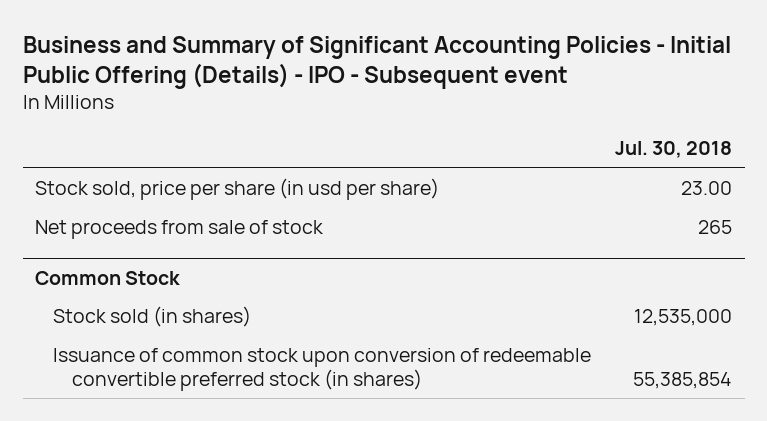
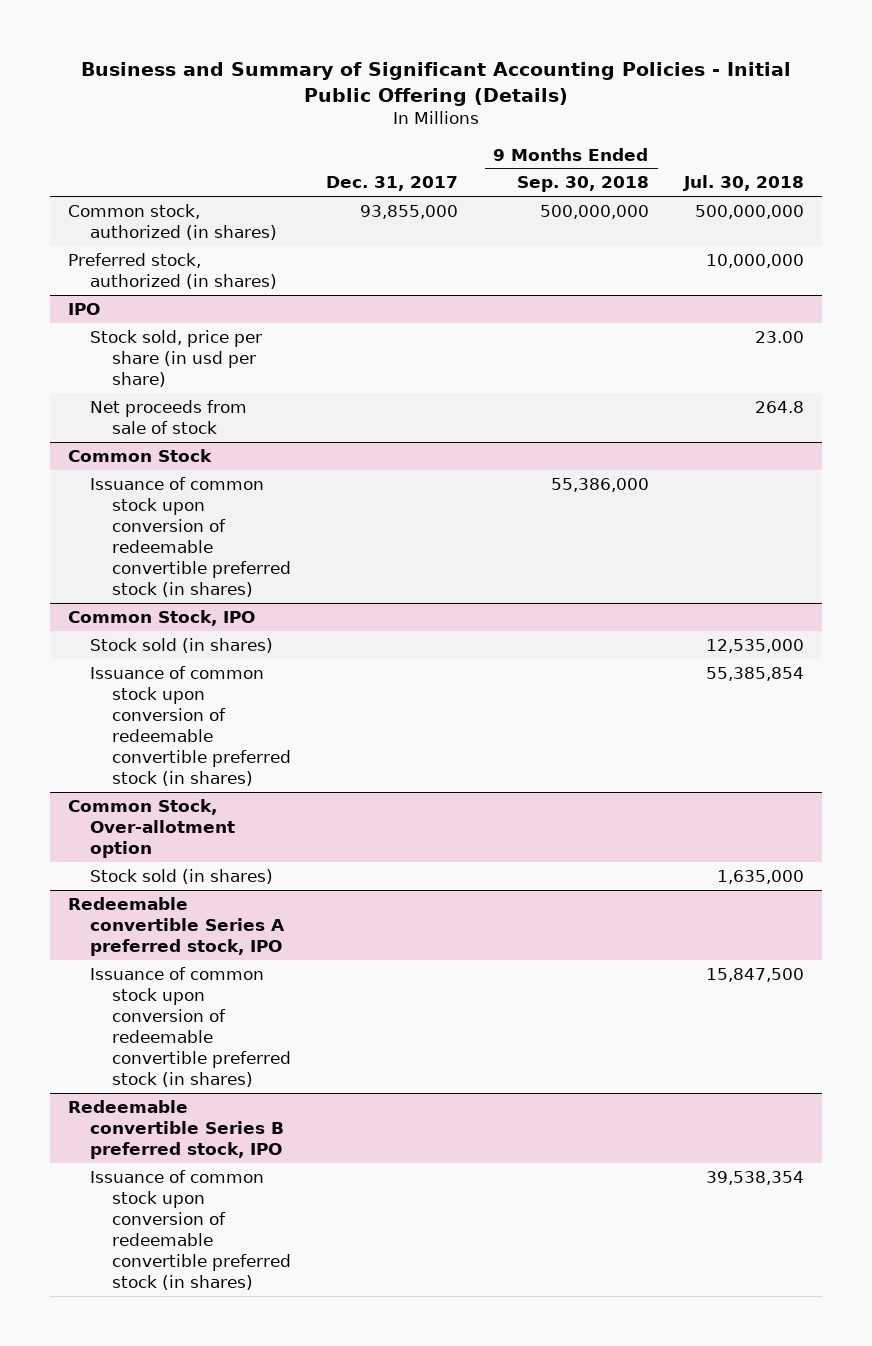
- Business and Summary of Significant Accounting Policies - Initial Public Offering (Details) - IPO - Subsequent event
+ Business and Summary of Significant Accounting Policies - Initial Public Offering (Details)
- | Jul. 30, 2018
+ | Dec. 31, 2017 | 9 Months Ended Sep. 30, 2018 | Jul. 30, 2018
+ Common stock, authorized (in shares) | 93,855,000 | 500,000,000 | 500,000,000
+ Preferred stock, authorized (in shares) | | | 10,000,000
+ IPO
- Net proceeds from sale of stock | 265
+ Net proceeds from sale of stock | | | 264.8
@ Common Stock
+ Issuance of common stock upon conversion of redeemable convertible preferred stock (in shares) | | 55,386,000 |
+ Common Stock, IPO
+ Common Stock, Over-allotment option
+ Stock sold (in shares) | | | 1,635,000
+ Redeemable convertible Series A preferred stock, IPO
+ Issuance of common stock upon conversion of redeemable convertible preferred stock (in shares) | | | 15,847,500
+ Redeemable convertible Series B preferred stock, IPO
+ Issuance of common stock upon conversion of redeemable convertible preferred stock (in shares) | | | 39,538,354

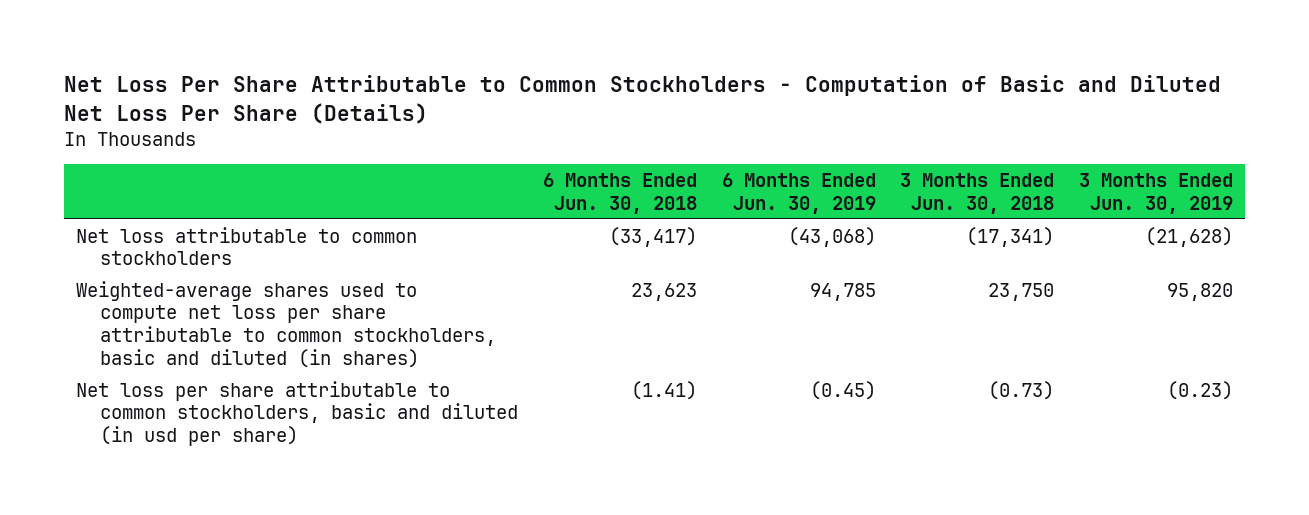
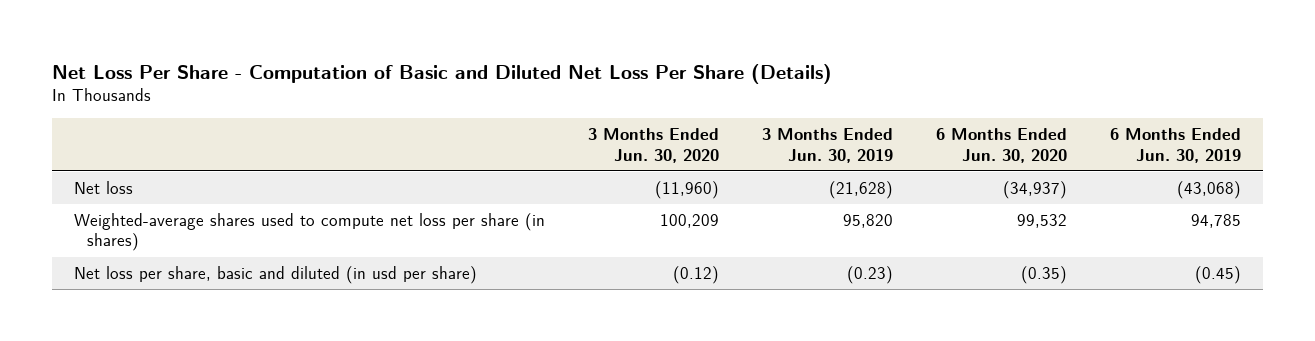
- Net Loss Per Share Attributable to Common Stockholders - Computation of Basic and Diluted Net Loss Per Share (Details)
+ Net Loss Per Share - Computation of Basic and Diluted Net Loss Per Share (Details)
- | 6 Months Ended Jun. 30, 2018 | 6 Months Ended Jun. 30, 2019 | 3 Months Ended Jun. 30, 2018 | 3 Months Ended Jun. 30, 2019
+ | 3 Months Ended Jun. 30, 2020 | 3 Months Ended Jun. 30, 2019 | 6 Months Ended Jun. 30, 2020 | 6 Months Ended Jun. 30, 2019
- Net loss attributable to common stockholders | (33,417) | (43,068) | (17,341) | (21,628)
- Weighted-average shares used to compute net loss per share attributable to common stockholders, basic and diluted (in shares) | 23,623 | 94,785 | 23,750 | 95,820
- Net loss per share attributable to common stockholders, basic and diluted (in usd per share) | (1.41) | (0.45) | (0.73) | (0.23)
+ Net loss | (11,960) | (21,628) | (34,937) | (43,068)
+ Weighted-average shares used to compute net loss per share (in shares) | 100,209 | 95,820 | 99,532 | 94,785
+ Net loss per share, basic and diluted (in usd per share) | (0.12) | (0.23) | (0.35) | (0.45)

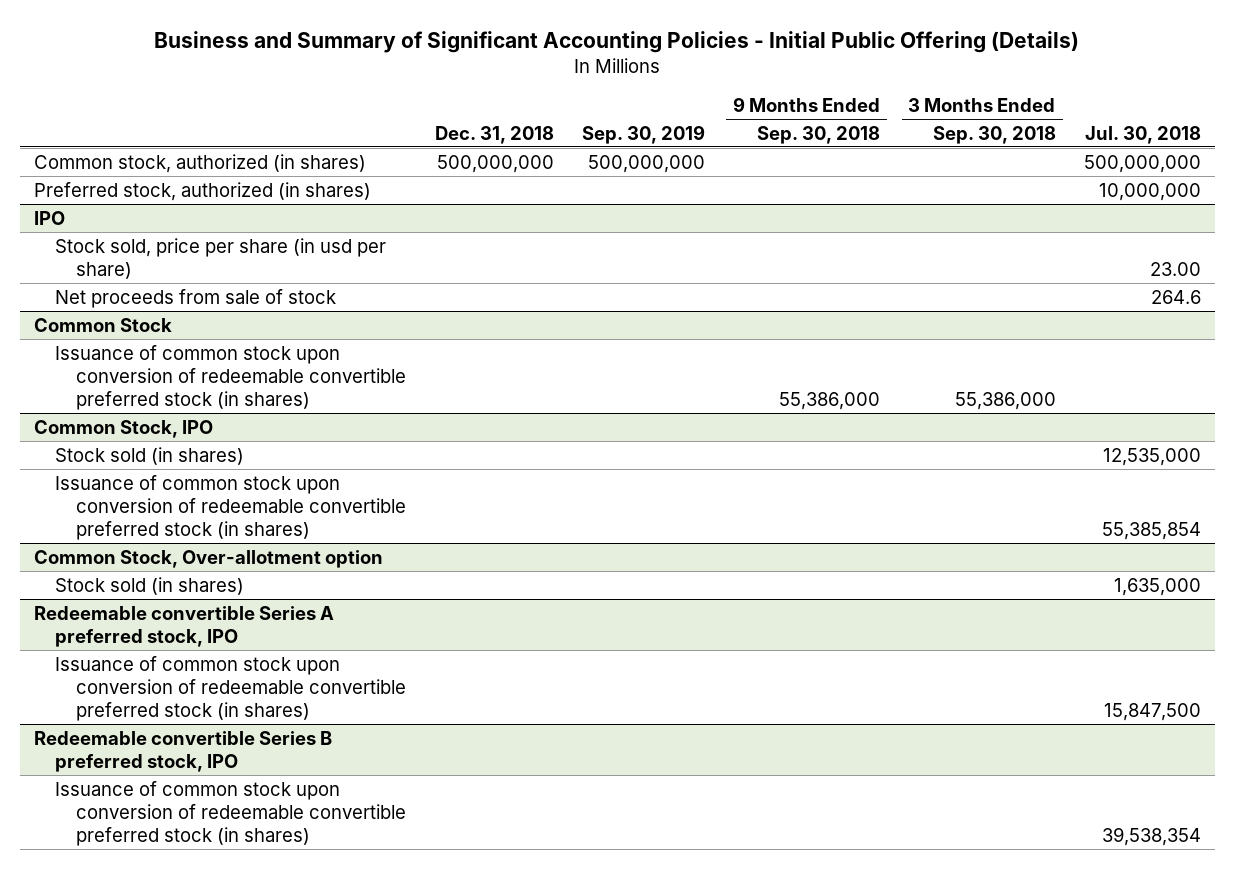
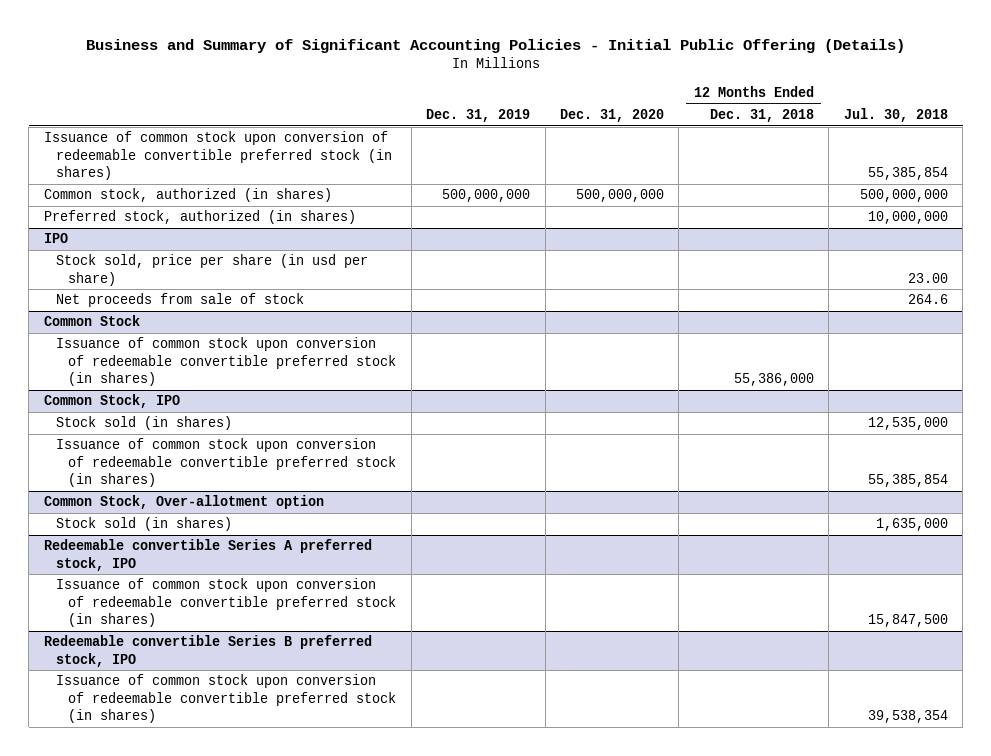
- | Dec. 31, 2018 | Sep. 30, 2019 | 9 Months Ended Sep. 30, 2018 | 3 Months Ended Sep. 30, 2018 | Jul. 30, 2018
+ | Dec. 31, 2019 | Dec. 31, 2020 | 12 Months Ended Dec. 31, 2018 | Jul. 30, 2018
+ Issuance of common stock upon conversion of redeemable convertible preferred stock (in shares) | | | | 55,385,854

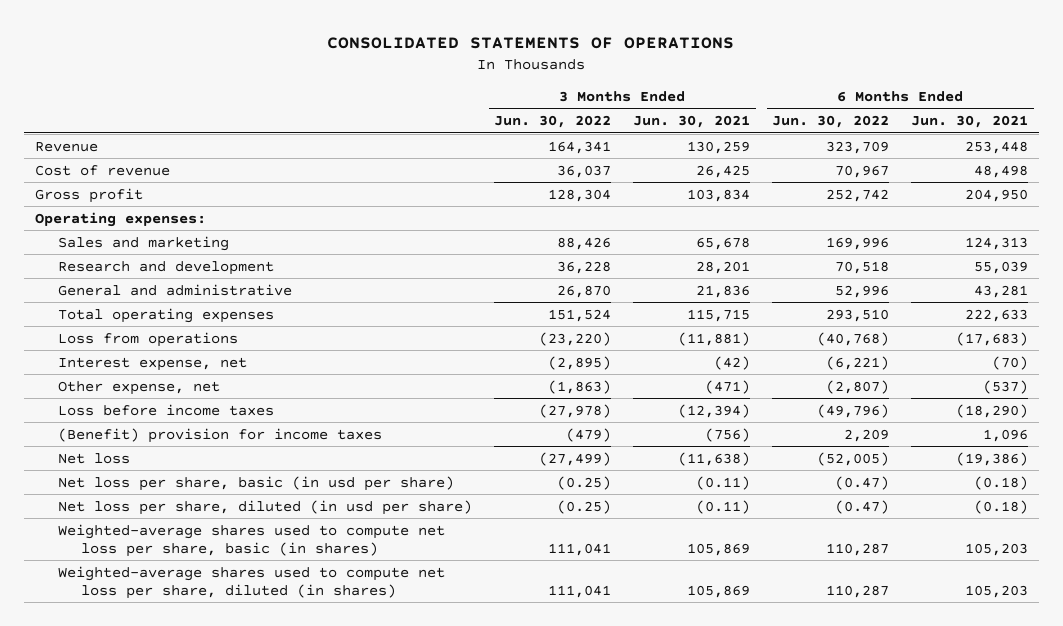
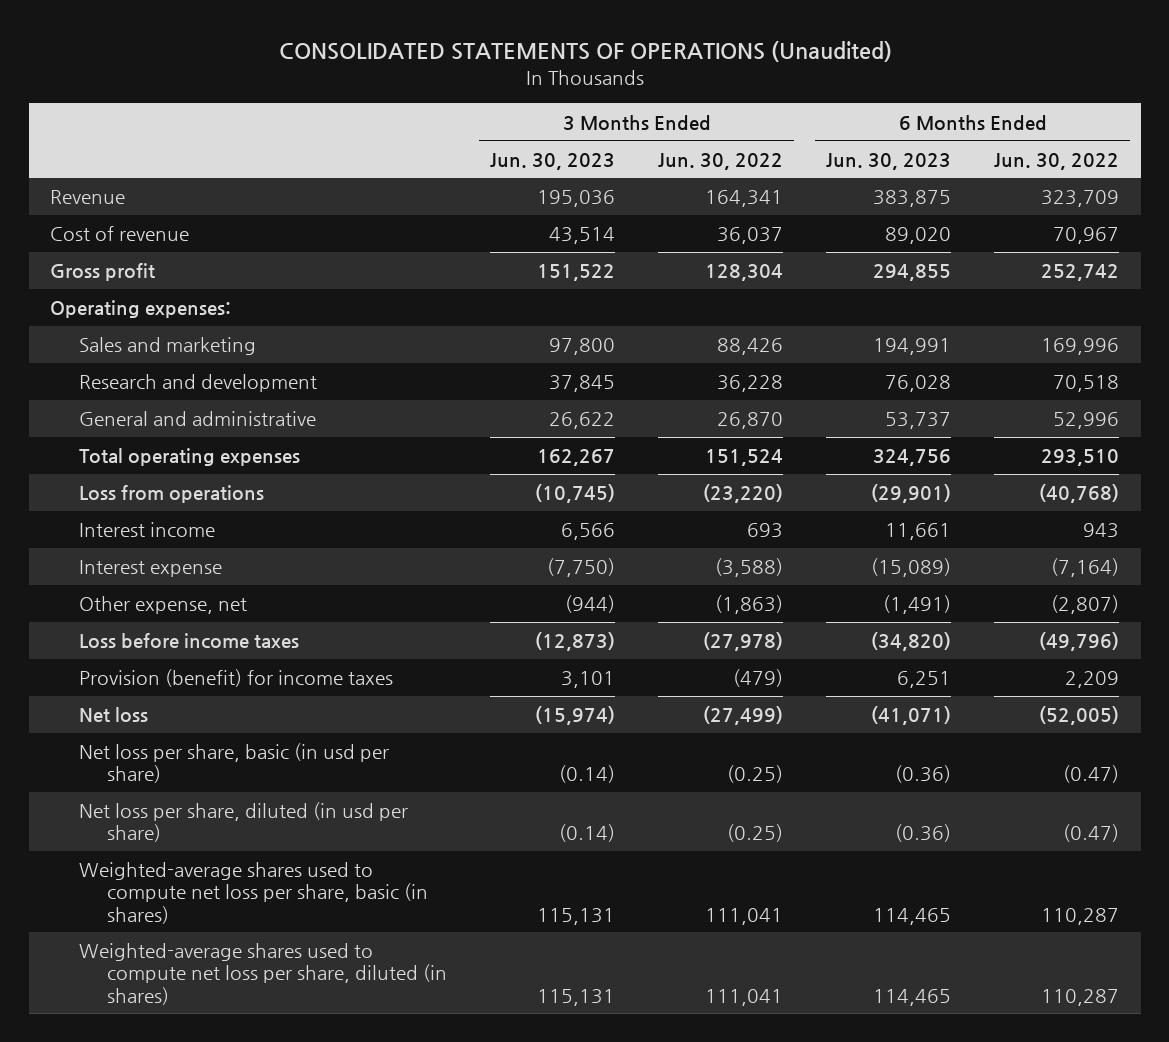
- CONSOLIDATED STATEMENTS OF OPERATIONS
+ CONSOLIDATED STATEMENTS OF OPERATIONS (Unaudited)
- | 3 Months Ended Jun. 30, 2022 | 3 Months Ended Jun. 30, 2021 | 6 Months Ended Jun. 30, 2022 | 6 Months Ended Jun. 30, 2021
+ | 3 Months Ended Jun. 30, 2023 | 3 Months Ended Jun. 30, 2022 | 6 Months Ended Jun. 30, 2023 | 6 Months Ended Jun. 30, 2022
- Interest expense, net | (2,895) | (42) | (6,221) | (70)
+ Interest income | 6,566 | 693 | 11,661 | 943
+ Interest expense | (7,750) | (3,588) | (15,089) | (7,164)
- (Benefit) provision for income taxes | (479) | (756) | 2,209 | 1,096
+ Provision (benefit) for income taxes | 3,101 | (479) | 6,251 | 2,209

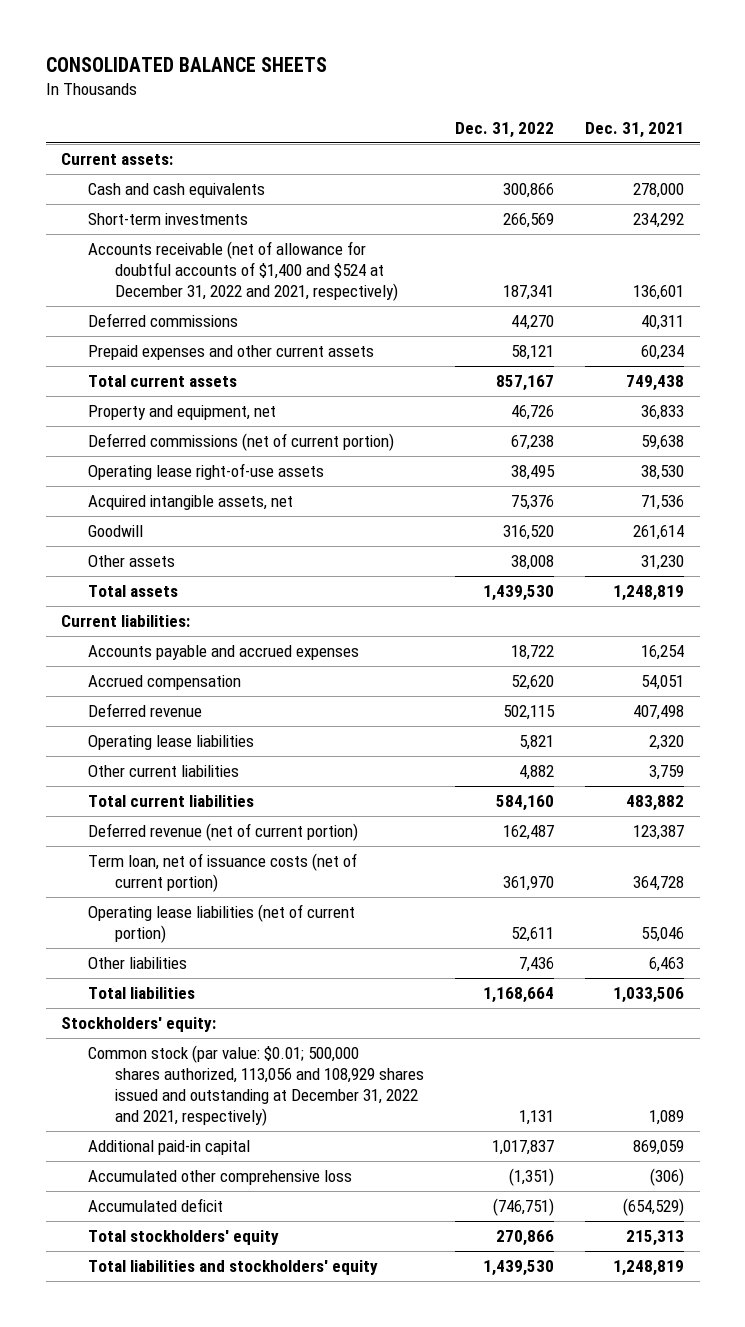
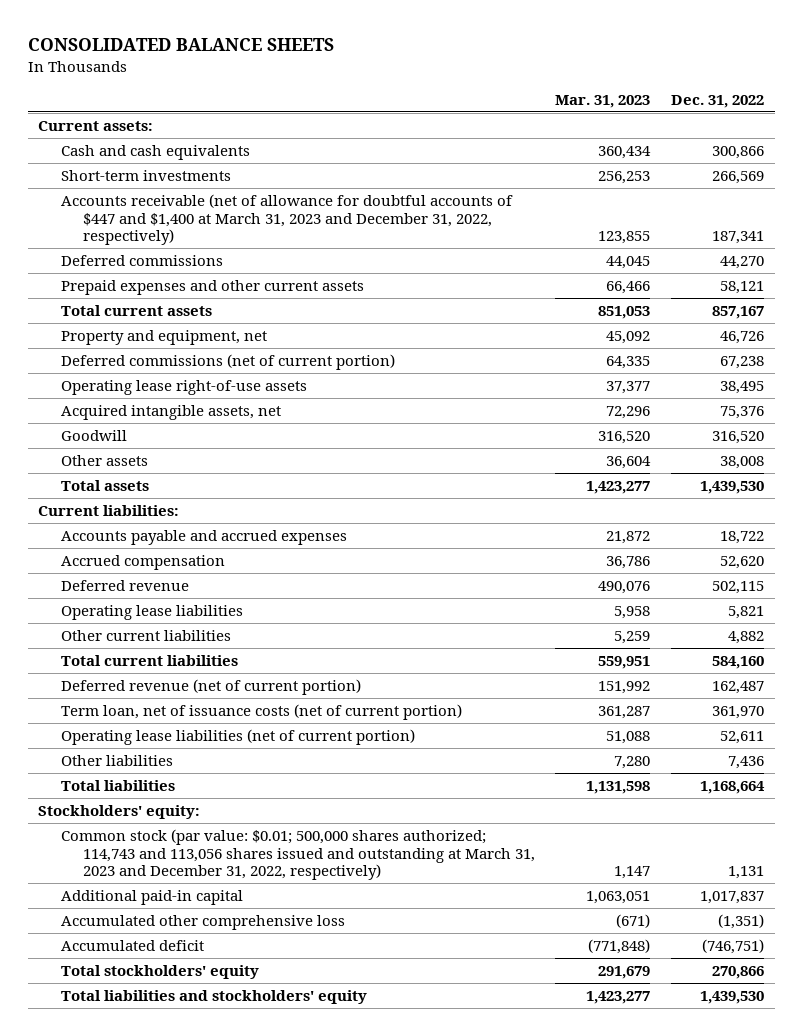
- | Dec. 31, 2022 | Dec. 31, 2021
+ | Mar. 31, 2023 | Dec. 31, 2022
- Accounts receivable (net of allowance for doubtful accounts of $1,400 and $524 at December 31, 2022 and 2021, respectively) | 187,341 | 136,601
+ Accounts receivable (net of allowance for doubtful accounts of $447 and $1,400 at March 31, 2023 and December 31, 2022, respectively) | 123,855 | 187,341
- Common stock (par value: $0.01; 500,000 shares authorized, 113,056 and 108,929 shares issued and outstanding at December 31, 2022 and 2021, respectively) | 1,131 | 1,089
+ Common stock (par value: $0.01; 500,000 shares authorized; 114,743 and 113,056 shares issued and outstanding at March 31, 2023 and December 31, 2022, respectively) | 1,147 | 1,131

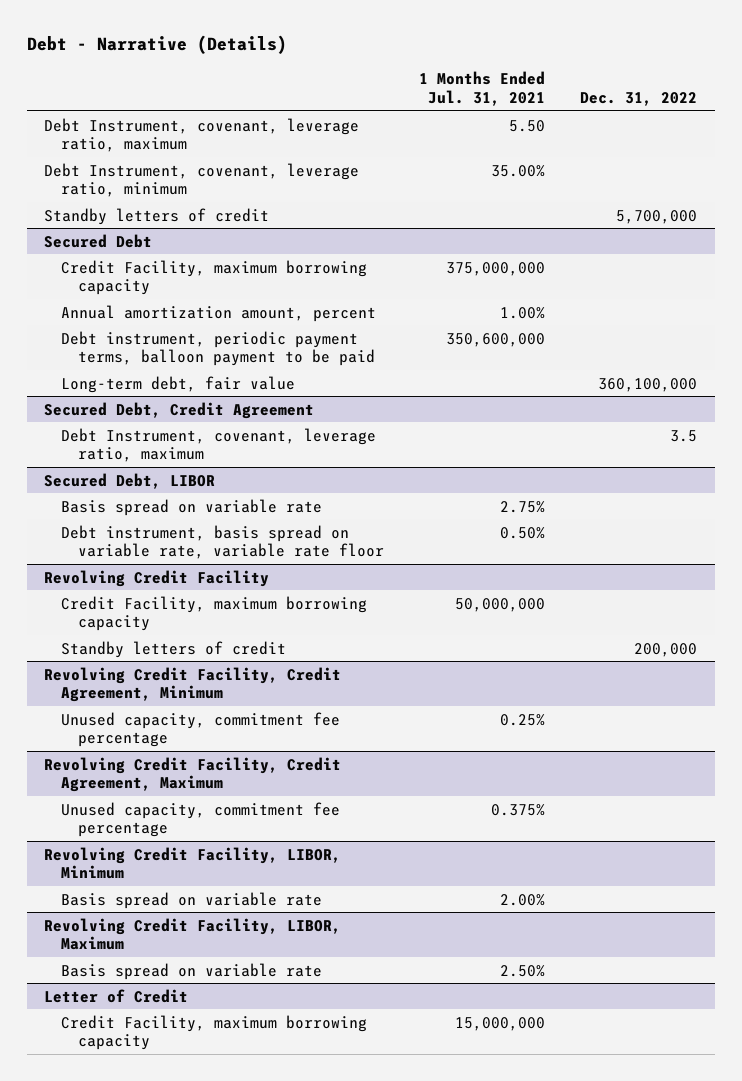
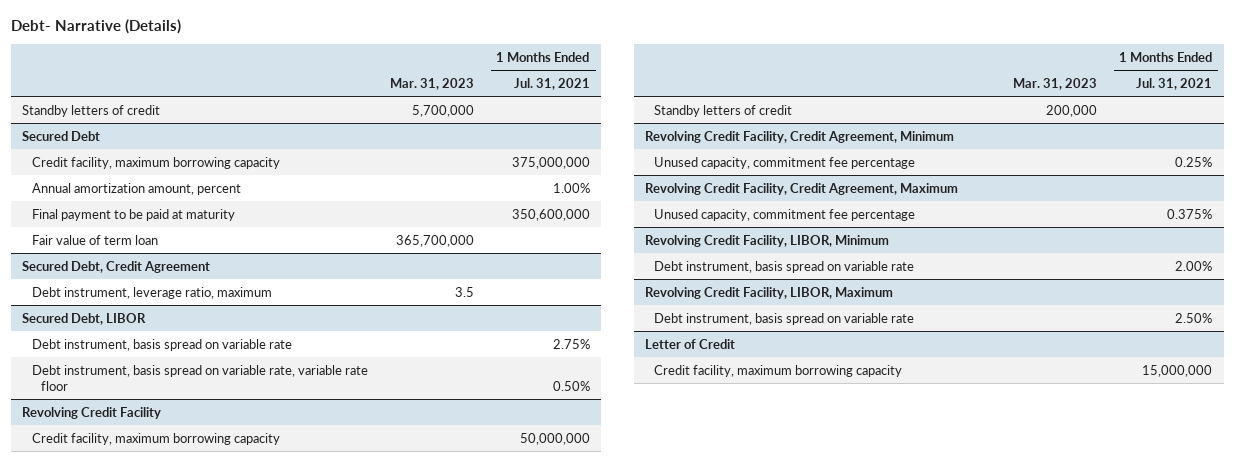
- Debt - Narrative (Details)
+ Debt- Narrative (Details)
- | 1 Months Ended Jul. 31, 2021 | Dec. 31, 2022
+ | Mar. 31, 2023 | 1 Months Ended Jul. 31, 2021
- Debt Instrument, covenant, leverage ratio, maximum | 5.50 |
- Debt Instrument, covenant, leverage ratio, minimum | 35.00% |
@ Secured Debt
- Credit Facility, maximum borrowing capacity | 375,000,000 |
+ Credit facility, maximum borrowing capacity | | 375,000,000
- Debt instrument, periodic payment terms, balloon payment to be paid | 350,600,000 |
- Long-term debt, fair value | | 360,100,000
+ Final payment to be paid at maturity | | 350,600,000
+ Fair value of term loan | 365,700,000 |
@ Secured Debt, Credit Agreement
- Debt Instrument, covenant, leverage ratio, maximum | | 3.5
+ Debt instrument, leverage ratio, maximum | 3.5 |
@ Secured Debt, LIBOR
- Basis spread on variable rate | 2.75% |
+ Debt instrument, basis spread on variable rate | | 2.75%
@ Revolving Credit Facility
- Credit Facility, maximum borrowing capacity | 50,000,000 |
+ Credit facility, maximum borrowing capacity | | 50,000,000
@ Revolving Credit Facility, LIBOR, Minimum
- Basis spread on variable rate | 2.00% |
+ Debt instrument, basis spread on variable rate | | 2.00%
@ Revolving Credit Facility, LIBOR, Maximum
- Basis spread on variable rate | 2.50% |
+ Debt instrument, basis spread on variable rate | | 2.50%
@ Letter of Credit
- Credit Facility, maximum borrowing capacity | 15,000,000 |
+ Credit facility, maximum borrowing capacity | | 15,000,000

